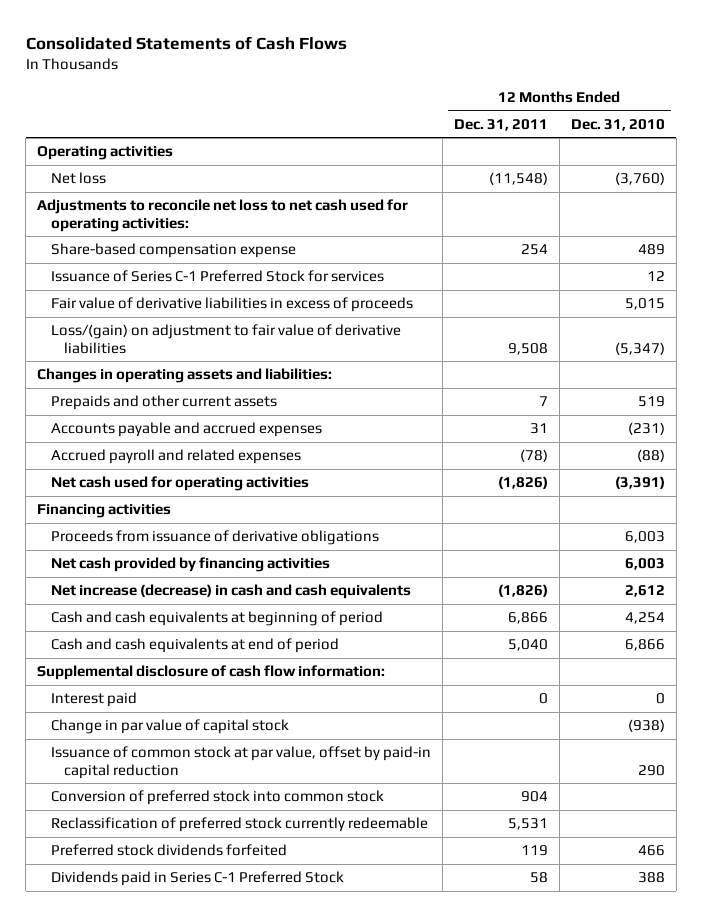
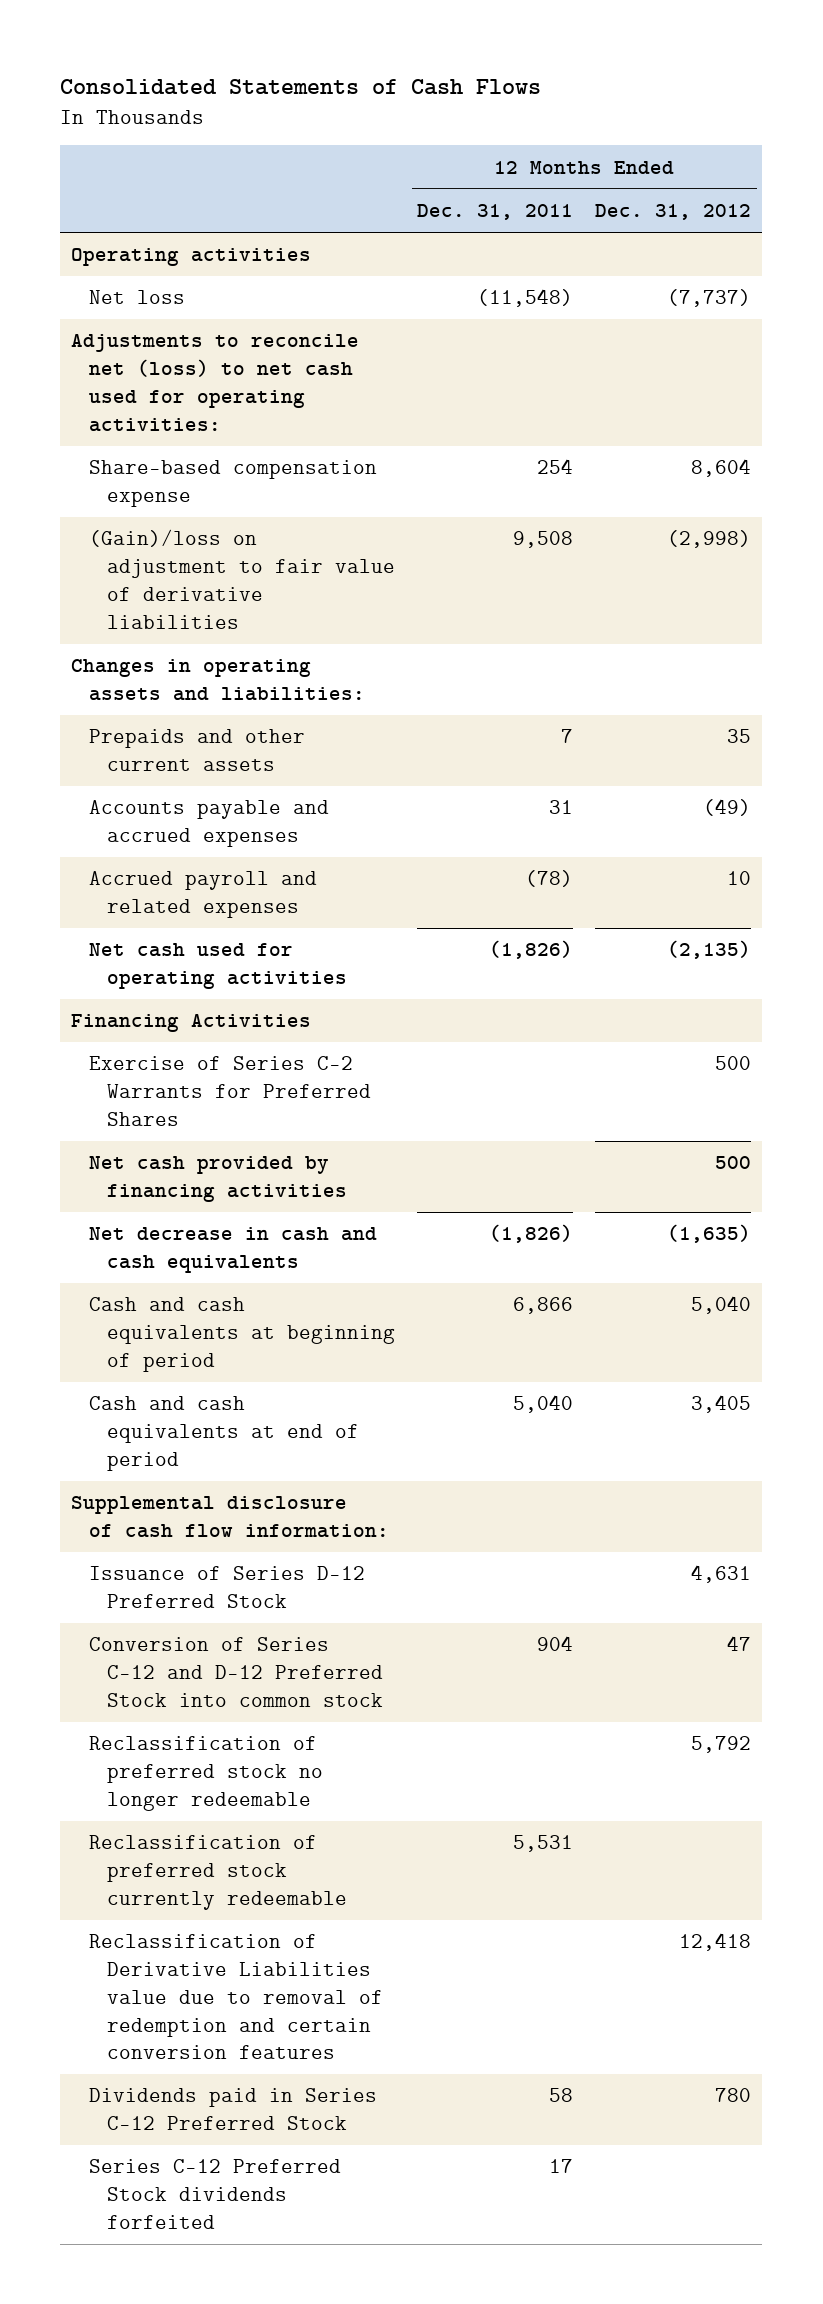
- | 12 Months Ended Dec. 31, 2011 | 12 Months Ended Dec. 31, 2010
+ | 12 Months Ended Dec. 31, 2011 | 12 Months Ended Dec. 31, 2012
- Adjustments to reconcile net loss to net cash used for operating activities:
+ Adjustments to reconcile net (loss) to net cash used for operating activities:
- Issuance of Series C-1 Preferred Stock for services | | 12
- Fair value of derivative liabilities in excess of proceeds | | 5,015
- Loss/(gain) on adjustment to fair value of derivative liabilities | 9,508 | (5,347)
+ (Gain)/loss on adjustment to fair value of derivative liabilities | 9,508 | (2,998)
- Financing activities
- Proceeds from issuance of derivative obligations | | 6,003
+ Financing Activities
+ Exercise of Series C-2 Warrants for Preferred Shares | | 500
- Net increase (decrease) in cash and cash equivalents | (1,826) | 2,612
+ Net decrease in cash and cash equivalents | (1,826) | (1,635)
- Interest paid | 0 | 0
- Change in par value of capital stock | | (938)
- Issuance of common stock at par value, offset by paid-in capital reduction | | 290
- Conversion of preferred stock into common stock | 904 |
+ Issuance of Series D-12 Preferred Stock | | 4,631
+ Conversion of Series C-12 and D-12 Preferred Stock into common stock | 904 | 47
+ Reclassification of preferred stock no longer redeemable | | 5,792
- Preferred stock dividends forfeited | 119 | 466
- Dividends paid in Series C-1 Preferred Stock | 58 | 388
+ Reclassification of Derivative Liabilities value due to removal of redemption and certain conversion features | | 12,418
+ Dividends paid in Series C-12 Preferred Stock | 58 | 780
+ Series C-12 Preferred Stock dividends forfeited | 17 |

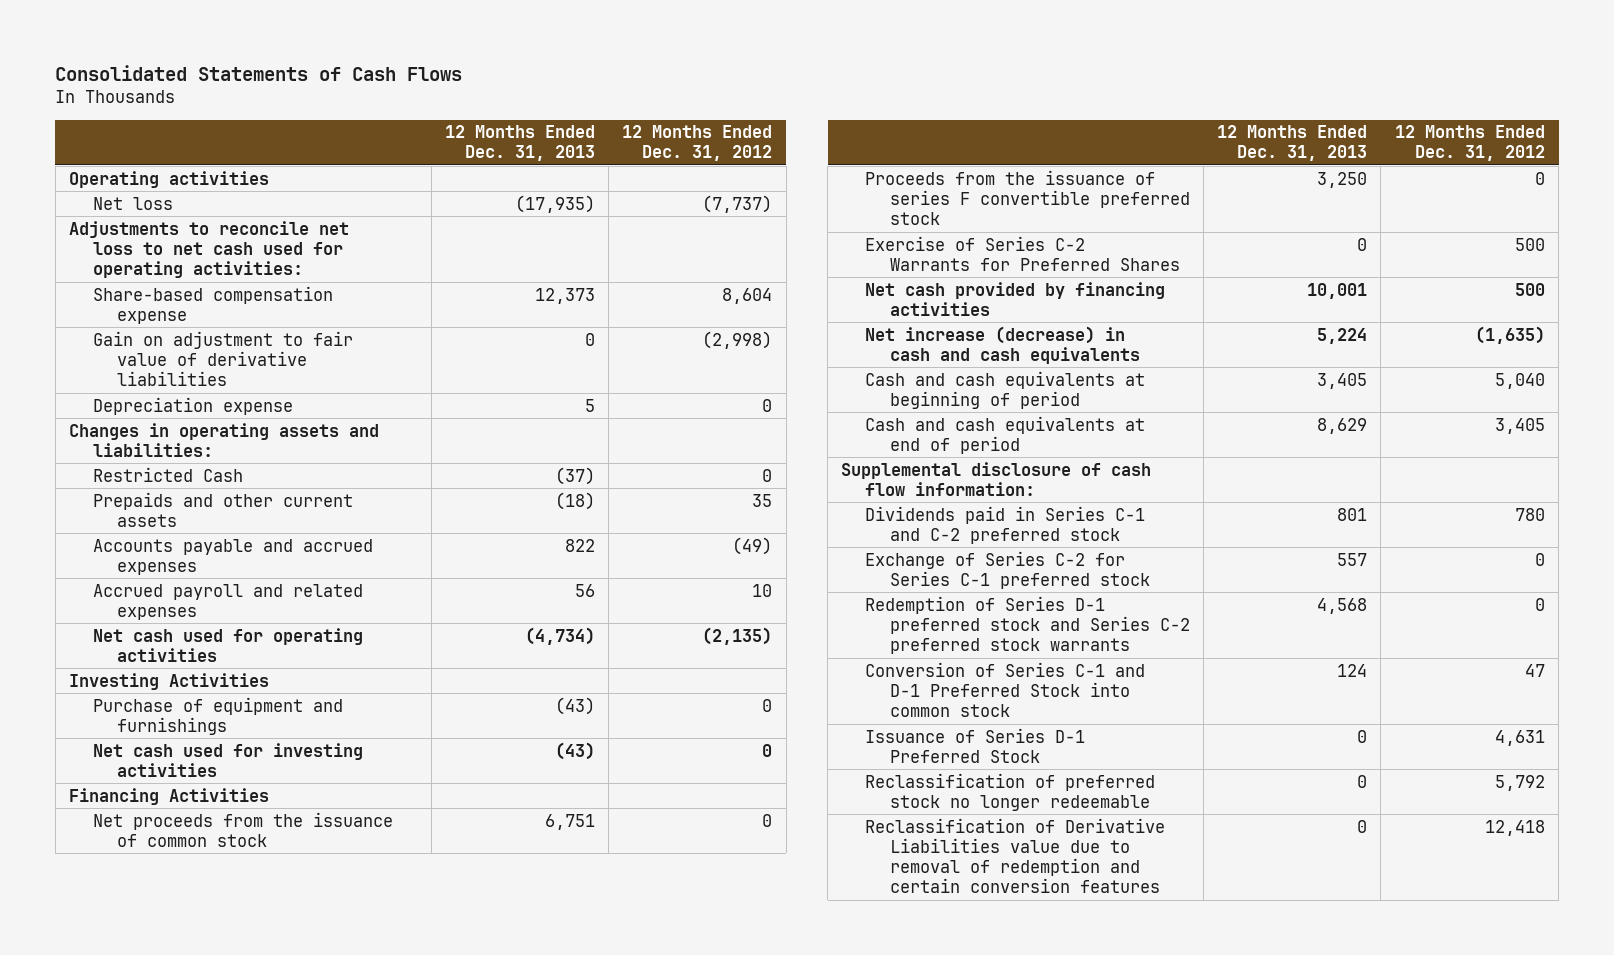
- | 12 Months Ended Dec. 31, 2011 | 12 Months Ended Dec. 31, 2012
+ | 12 Months Ended Dec. 31, 2013 | 12 Months Ended Dec. 31, 2012
- Adjustments to reconcile net (loss) to net cash used for operating activities:
+ Adjustments to reconcile net loss to net cash used for operating activities:
- (Gain)/loss on adjustment to fair value of derivative liabilities | 9,508 | (2,998)
+ Gain on adjustment to fair value of derivative liabilities | 0 | (2,998)
+ Depreciation expense | 5 | 0
+ Restricted Cash | (37) | 0
+ Investing Activities
+ Purchase of equipment and furnishings | (43) | 0
+ Net cash used for investing activities | (43) | 0
+ Net proceeds from the issuance of common stock | 6,751 | 0
+ Proceeds from the issuance of series F convertible preferred stock | 3,250 | 0
- Net decrease in cash and cash equivalents | (1,826) | (1,635)
+ Net increase (decrease) in cash and cash equivalents | 5,224 | (1,635)
- Issuance of Series D-12 Preferred Stock | | 4,631
- Conversion of Series C-12 and D-12 Preferred Stock into common stock | 904 | 47
+ Dividends paid in Series C-1 and C-2 preferred stock | 801 | 780
+ Exchange of Series C-2 for Series C-1 preferred stock | 557 | 0
+ Redemption of Series D-1 preferred stock and Series C-2 preferred stock warrants | 4,568 | 0
+ Conversion of Series C-1 and D-1 Preferred Stock into common stock | 124 | 47
+ Issuance of Series D-1 Preferred Stock | 0 | 4,631
- Reclassification of preferred stock currently redeemable | 5,531 |
- Dividends paid in Series C-12 Preferred Stock | 58 | 780
- Series C-12 Preferred Stock dividends forfeited | 17 |

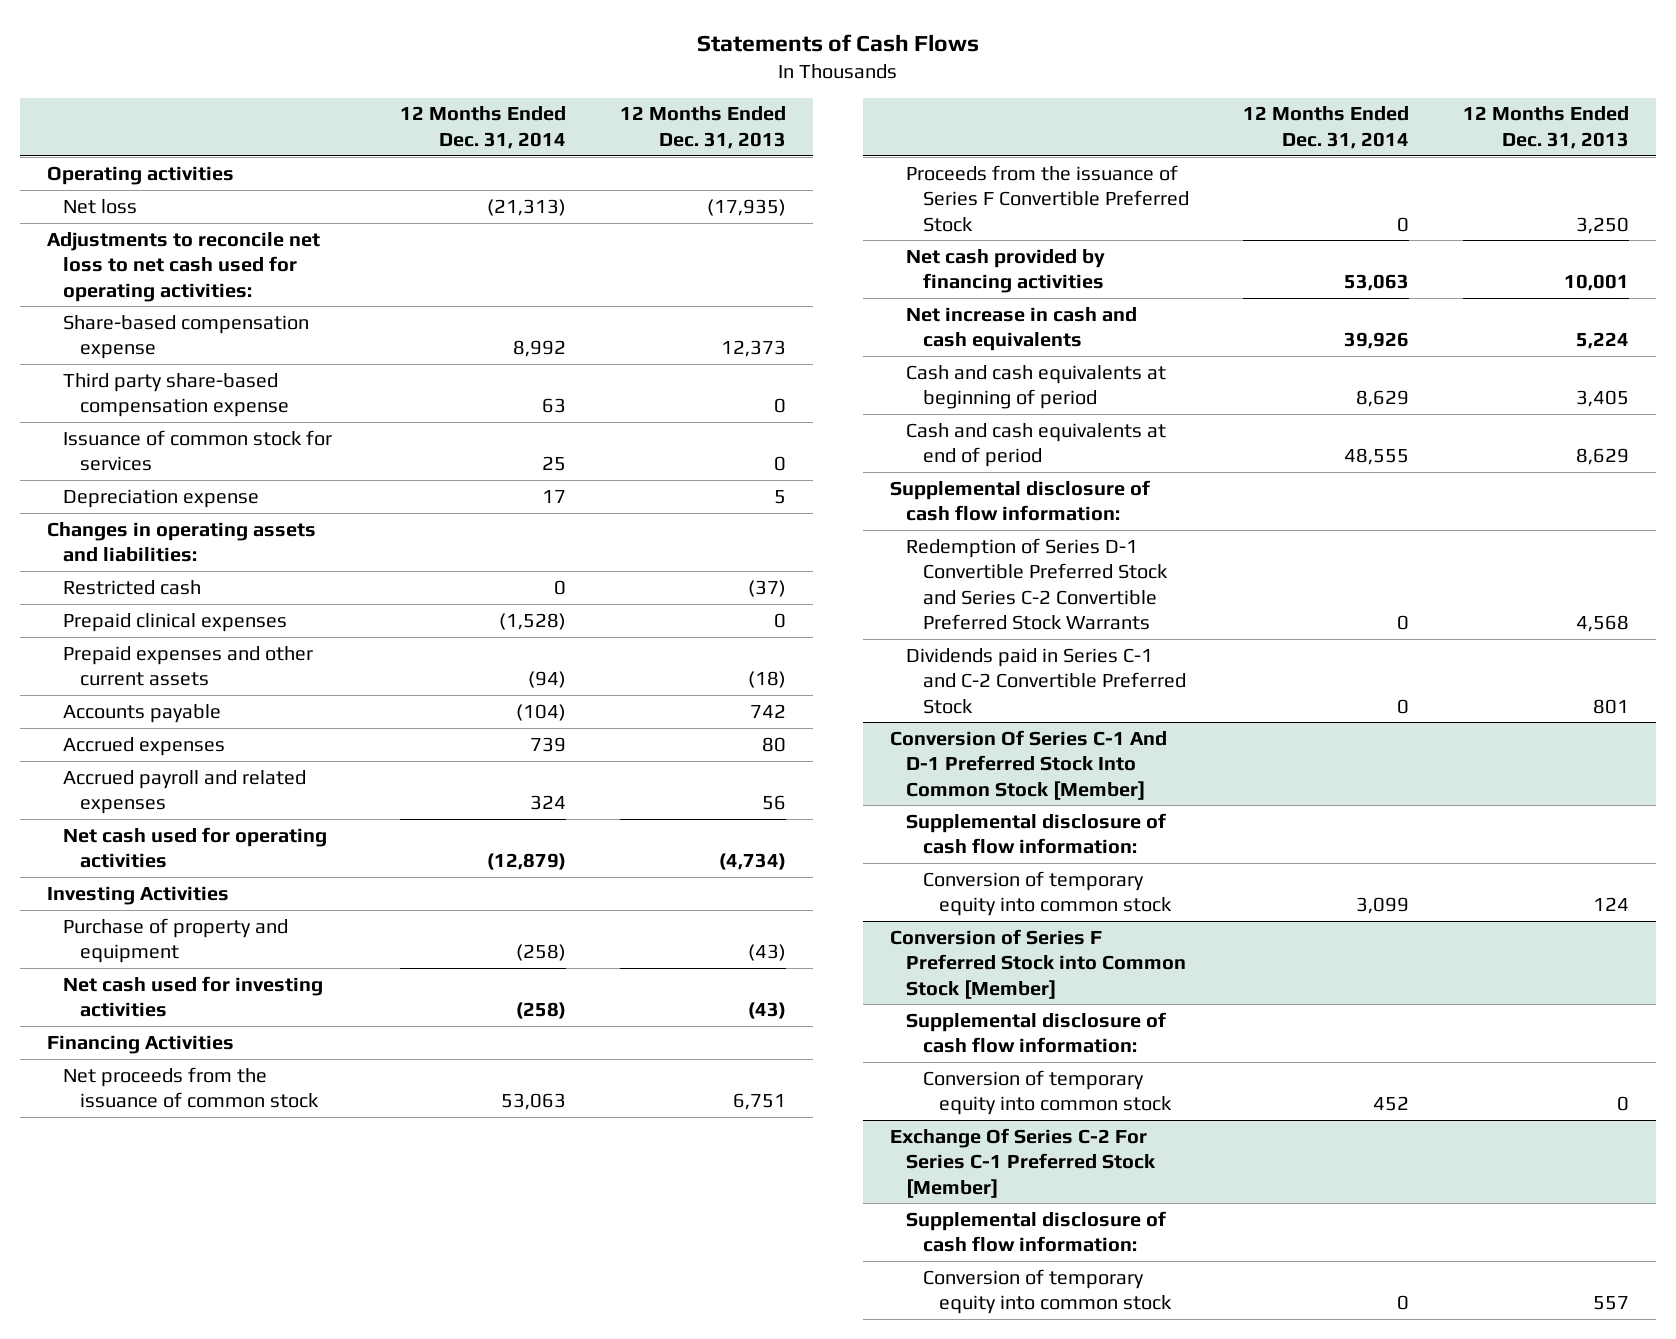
- Consolidated Statements of Cash Flows
+ Statements of Cash Flows
- | 12 Months Ended Dec. 31, 2013 | 12 Months Ended Dec. 31, 2012
+ | 12 Months Ended Dec. 31, 2014 | 12 Months Ended Dec. 31, 2013
- Gain on adjustment to fair value of derivative liabilities | 0 | (2,998)
+ Third party share-based compensation expense | 63 | 0
+ Issuance of common stock for services | 25 | 0
- Restricted Cash | (37) | 0
- Prepaids and other current assets | (18) | 35
- Accounts payable and accrued expenses | 822 | (49)
+ Restricted cash | 0 | (37)
+ Prepaid clinical expenses | (1,528) | 0
+ Prepaid expenses and other current assets | (94) | (18)
+ Accounts payable | (104) | 742
+ Accrued expenses | 739 | 80
- Purchase of equipment and furnishings | (43) | 0
+ Purchase of property and equipment | (258) | (43)
- Proceeds from the issuance of series F convertible preferred stock | 3,250 | 0
- Exercise of Series C-2 Warrants for Preferred Shares | 0 | 500
+ Proceeds from the issuance of Series F Convertible Preferred Stock | 0 | 3,250
- Net increase (decrease) in cash and cash equivalents | 5,224 | (1,635)
+ Net increase in cash and cash equivalents | 39,926 | 5,224
- Dividends paid in Series C-1 and C-2 preferred stock | 801 | 780
- Exchange of Series C-2 for Series C-1 preferred stock | 557 | 0
- Redemption of Series D-1 preferred stock and Series C-2 preferred stock warrants | 4,568 | 0
- Conversion of Series C-1 and D-1 Preferred Stock into common stock | 124 | 47
- Issuance of Series D-1 Preferred Stock | 0 | 4,631
- Reclassification of preferred stock no longer redeemable | 0 | 5,792
- Reclassification of Derivative Liabilities value due to removal of redemption and certain conversion features | 0 | 12,418
+ Redemption of Series D-1 Convertible Preferred Stock and Series C-2 Convertible Preferred Stock Warrants | 0 | 4,568
+ Dividends paid in Series C-1 and C-2 Convertible Preferred Stock | 0 | 801
+ Conversion Of Series C-1 And D-1 Preferred Stock Into Common Stock [Member]
+ Supplemental disclosure of cash flow information:
+ Conversion of temporary equity into common stock | 3,099 | 124
+ Conversion of Series F Preferred Stock into Common Stock [Member]
+ Supplemental disclosure of cash flow information:
+ Conversion of temporary equity into common stock | 452 | 0
+ Exchange Of Series C-2 For Series C-1 Preferred Stock [Member]
+ Supplemental disclosure of cash flow information:
+ Conversion of temporary equity into common stock | 0 | 557

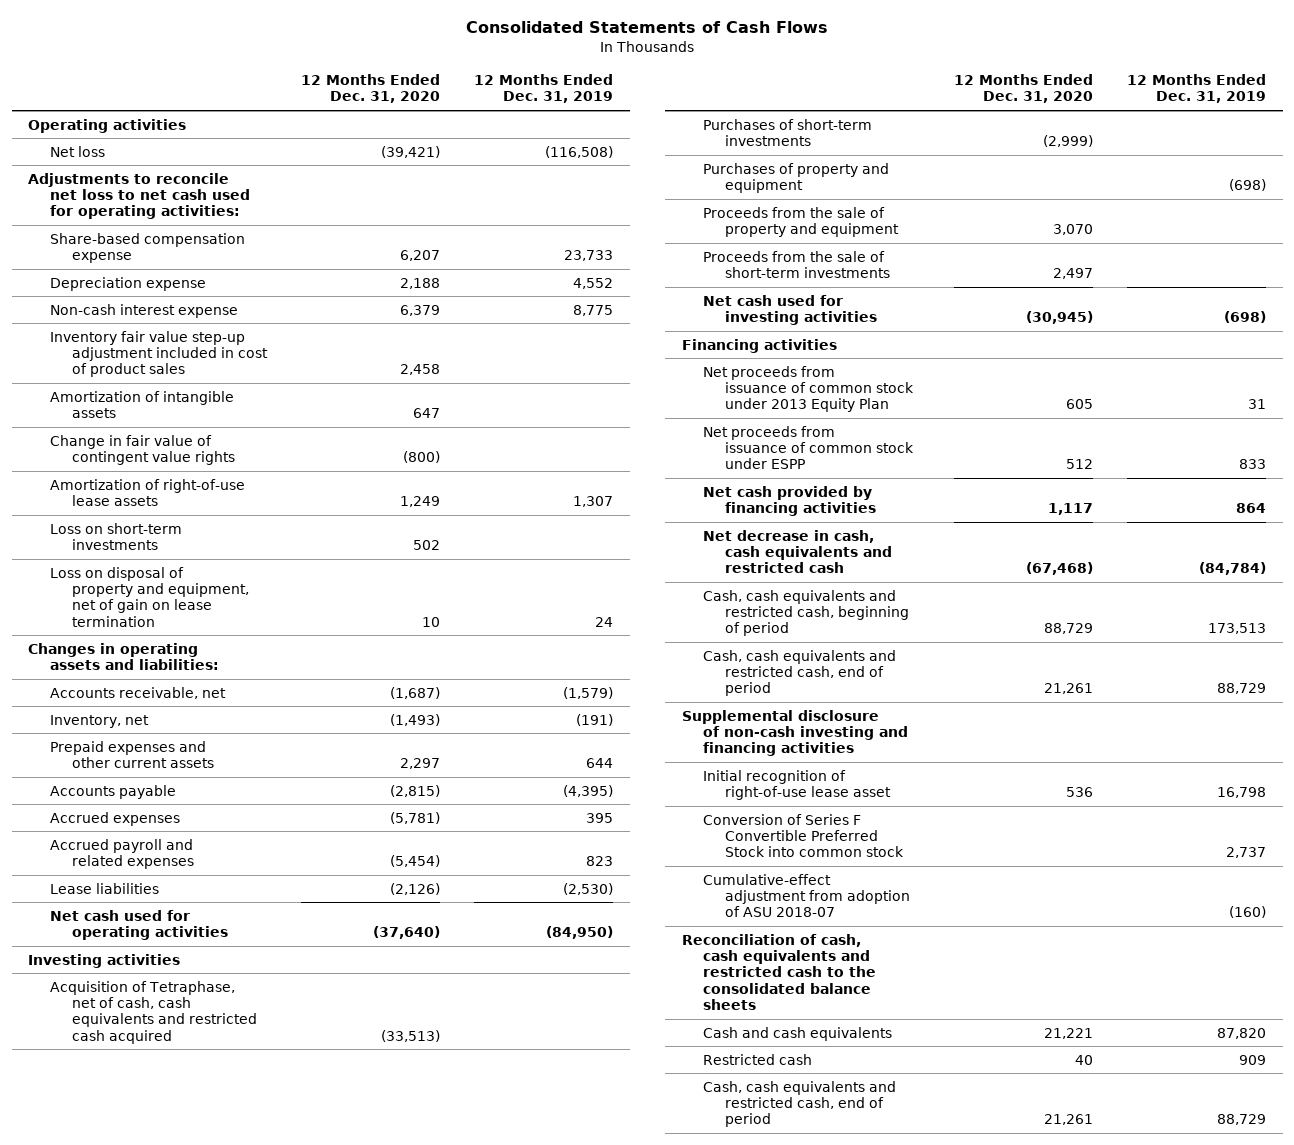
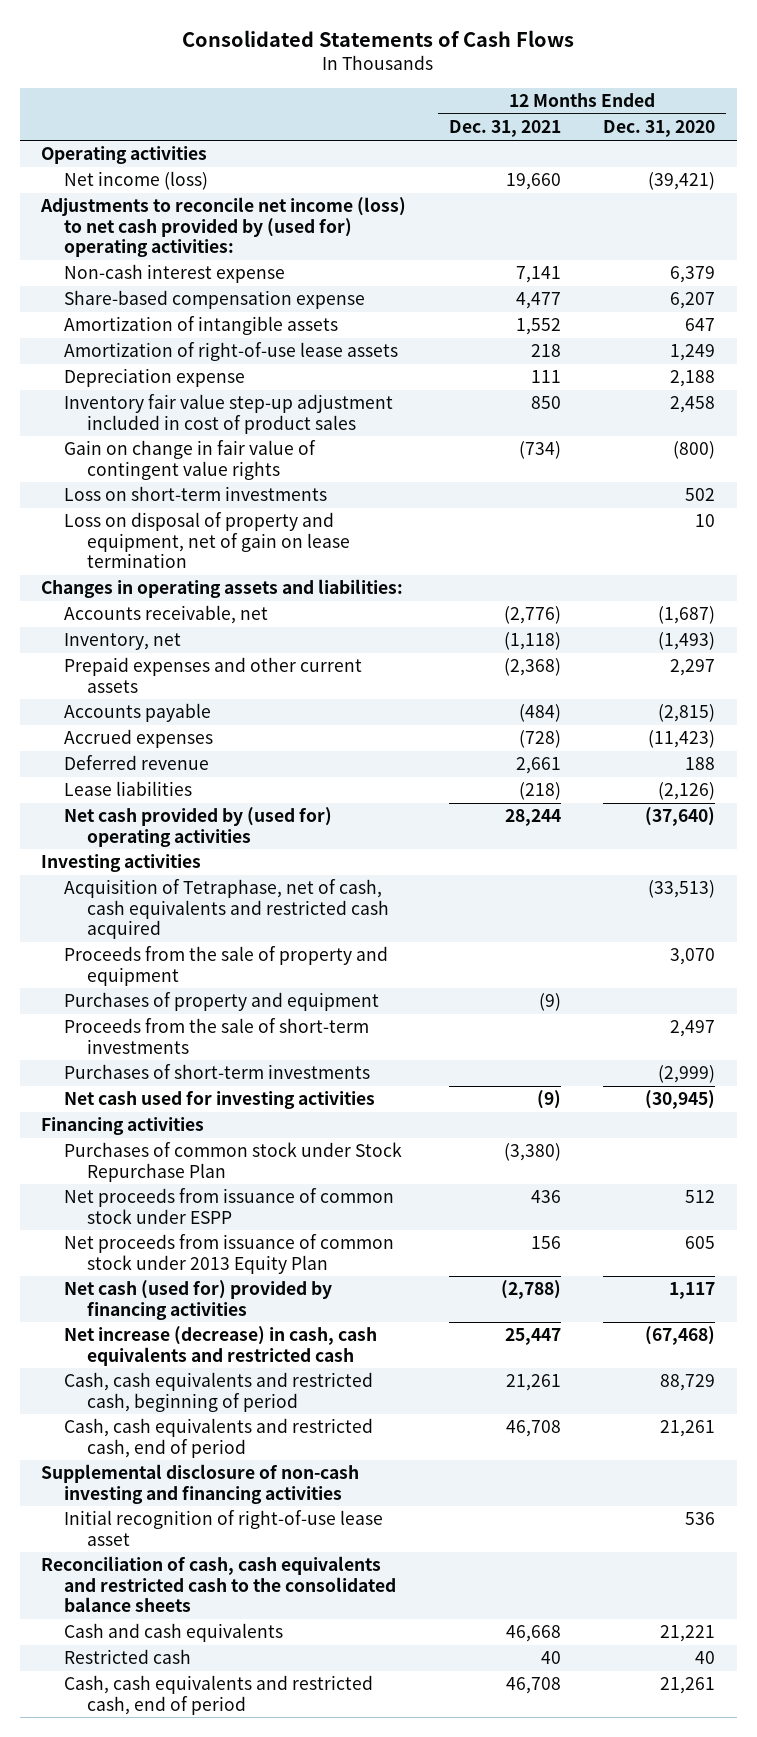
- | 12 Months Ended Dec. 31, 2020 | 12 Months Ended Dec. 31, 2019
+ | 12 Months Ended Dec. 31, 2021 | 12 Months Ended Dec. 31, 2020
- Net loss | (39,421) | (116,508)
- Adjustments to reconcile net loss to net cash used for operating activities:
+ Net income (loss) | 19,660 | (39,421)
+ Adjustments to reconcile net income (loss) to net cash provided by (used for) operating activities:
moved down: Share-based compensation expense | 4,477 | 6,207
- Change in fair value of contingent value rights | (800) |
moved down: Depreciation expense | 111 | 2,188
moved down: Inventory fair value step-up adjustment included in cost of product sales | 850 | 2,458
+ Gain on change in fair value of contingent value rights | (734) | (800)
- Accrued expenses | (5,781) | 395
- Accrued payroll and related expenses | (5,454) | 823
+ Accrued expenses | (728) | (11,423)
+ Deferred revenue | 2,661 | 188
- Net cash used for operating activities | (37,640) | (84,950)
+ Net cash provided by (used for) operating activities | 28,244 | (37,640)
moved down: Purchases of property and equipment | (9) |
moved down: Purchases of short-term investments | | (2,999)
+ Purchases of common stock under Stock Repurchase Plan | (3,380) |
- Net cash provided by financing activities | 1,117 | 864
- Net decrease in cash, cash equivalents and restricted cash | (67,468) | (84,784)
moved down: Net proceeds from issuance of common stock under 2013 Equity Plan | 156 | 605
+ Net cash (used for) provided by financing activities | (2,788) | 1,117
+ Net increase (decrease) in cash, cash equivalents and restricted cash | 25,447 | (67,468)
- Conversion of Series F Convertible Preferred Stock into common stock | | 2,737
- Cumulative-effect adjustment from adoption of ASU 2018-07 | | (160)

